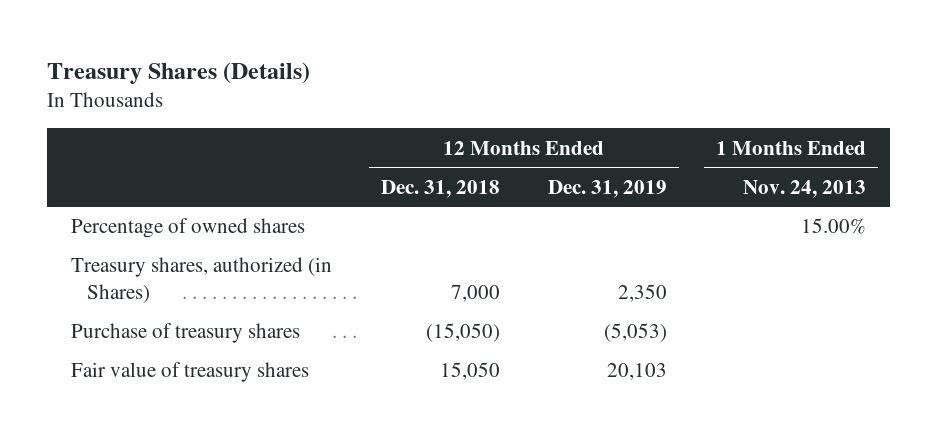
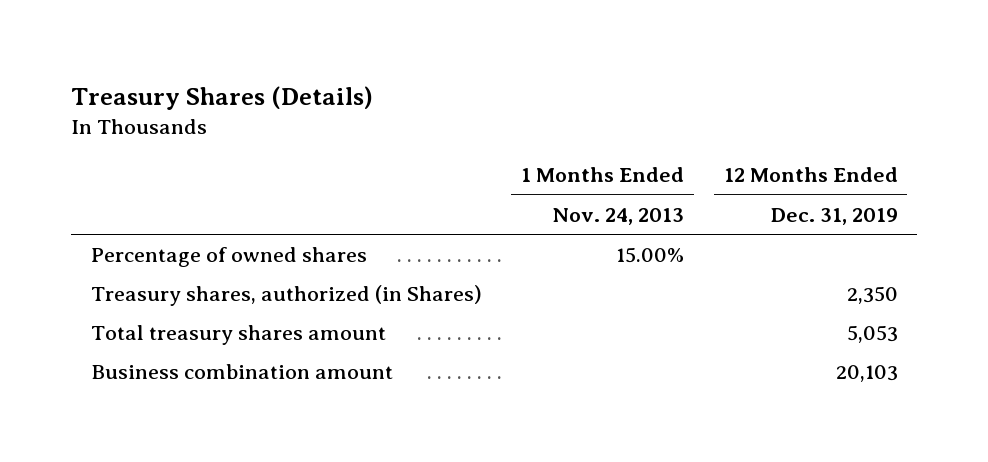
- | 12 Months Ended Dec. 31, 2018 | 12 Months Ended Dec. 31, 2019 | 1 Months Ended Nov. 24, 2013
+ | 1 Months Ended Nov. 24, 2013 | 12 Months Ended Dec. 31, 2019
- Purchase of treasury shares | (15,050) | (5,053) |
- Fair value of treasury shares | 15,050 | 20,103 |
+ Total treasury shares amount | | 5,053
+ Business combination amount | | 20,103

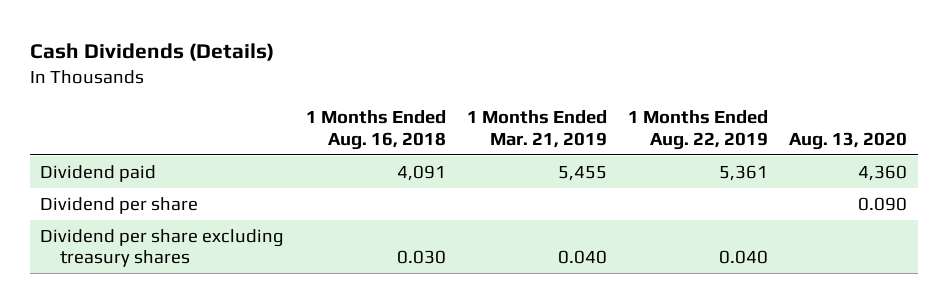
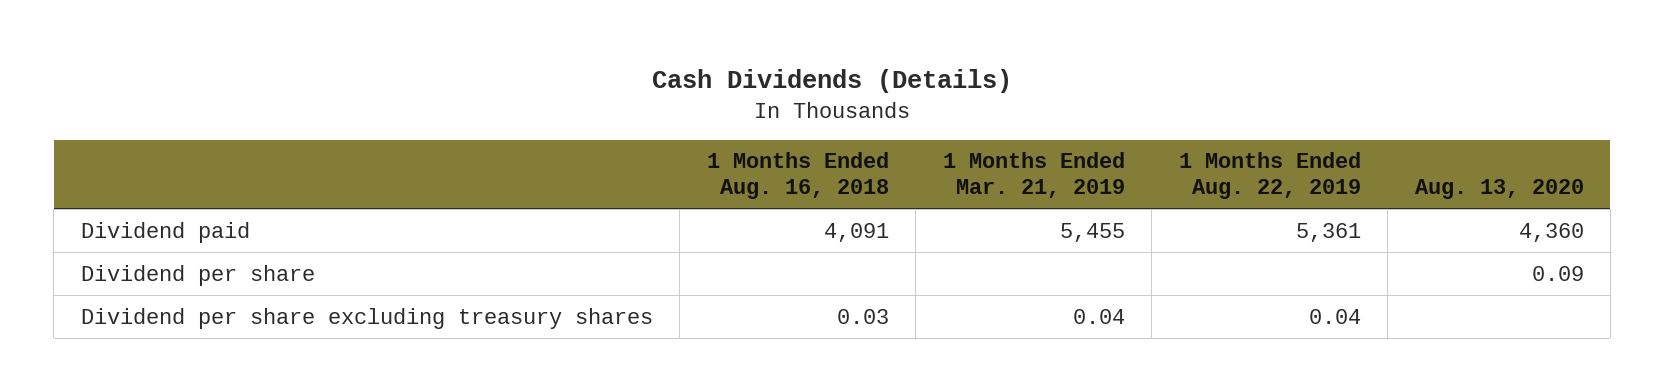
- Dividend per share | | | | 0.090
- Dividend per share excluding treasury shares | 0.030 | 0.040 | 0.040 |
+ Dividend per share | | | | 0.09
+ Dividend per share excluding treasury shares | 0.03 | 0.04 | 0.04 |

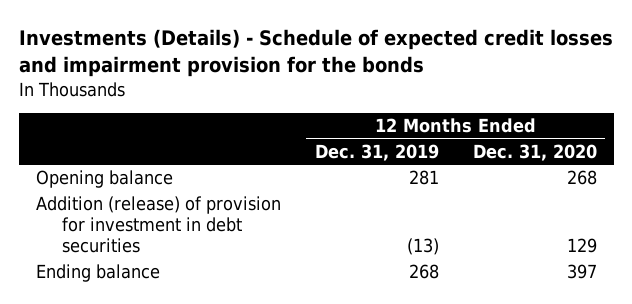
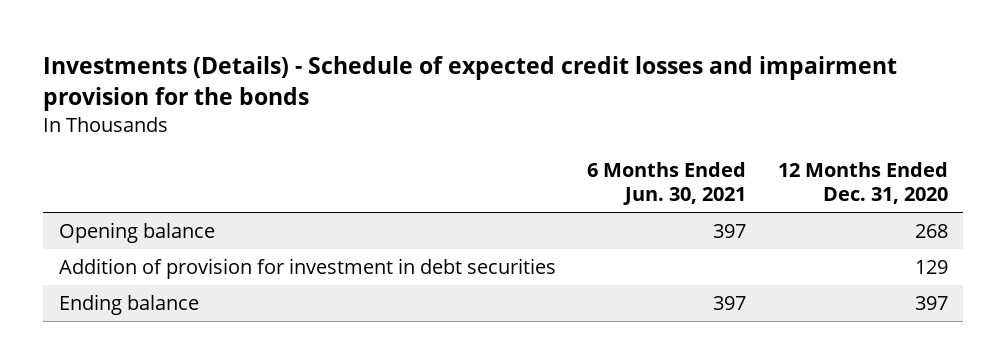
- | 12 Months Ended Dec. 31, 2019 | 12 Months Ended Dec. 31, 2020
+ | 6 Months Ended Jun. 30, 2021 | 12 Months Ended Dec. 31, 2020
- Addition (release) of provision for investment in debt securities | (13) | 129
+ Addition of provision for investment in debt securities | | 129

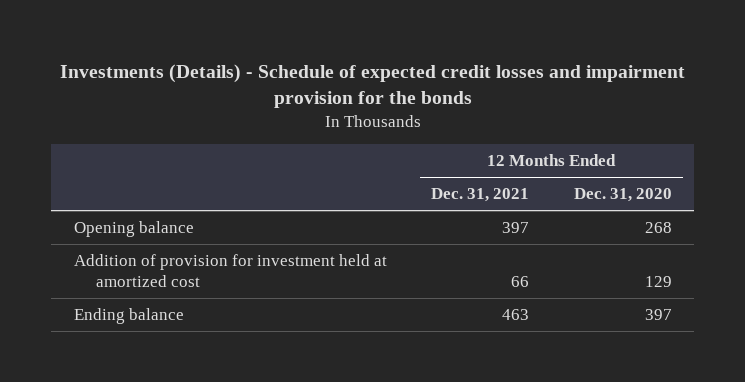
- | 6 Months Ended Jun. 30, 2021 | 12 Months Ended Dec. 31, 2020
+ | 12 Months Ended Dec. 31, 2021 | 12 Months Ended Dec. 31, 2020
- Addition of provision for investment in debt securities | | 129
+ Addition of provision for investment held at amortized cost | 66 | 129

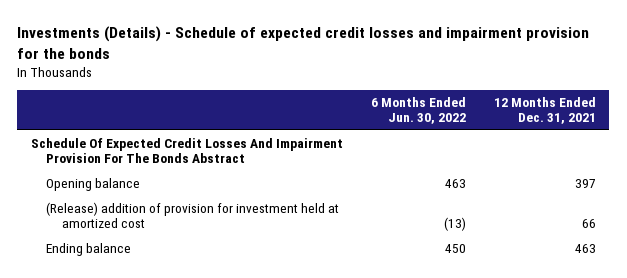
- | 12 Months Ended Dec. 31, 2021 | 12 Months Ended Dec. 31, 2020
+ | 6 Months Ended Jun. 30, 2022 | 12 Months Ended Dec. 31, 2021
+ Schedule Of Expected Credit Losses And Impairment Provision For The Bonds Abstract
- Addition of provision for investment held at amortized cost | 66 | 129
+ (Release) addition of provision for investment held at amortized cost | (13) | 66

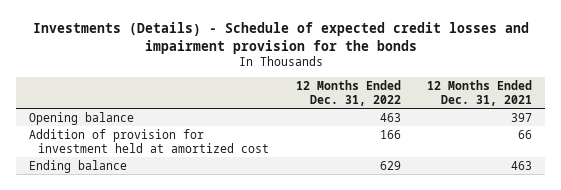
- | 6 Months Ended Jun. 30, 2022 | 12 Months Ended Dec. 31, 2021
+ | 12 Months Ended Dec. 31, 2022 | 12 Months Ended Dec. 31, 2021
- Schedule Of Expected Credit Losses And Impairment Provision For The Bonds Abstract
- (Release) addition of provision for investment held at amortized cost | (13) | 66
+ Addition of provision for investment held at amortized cost | 166 | 66

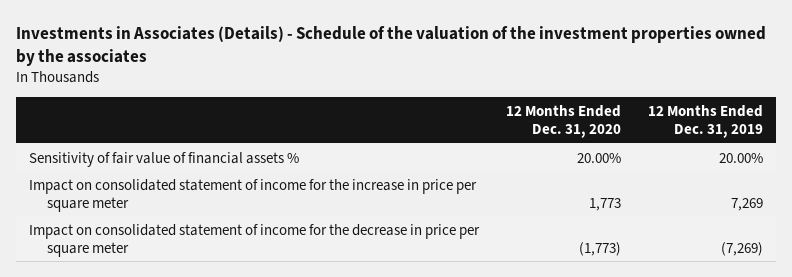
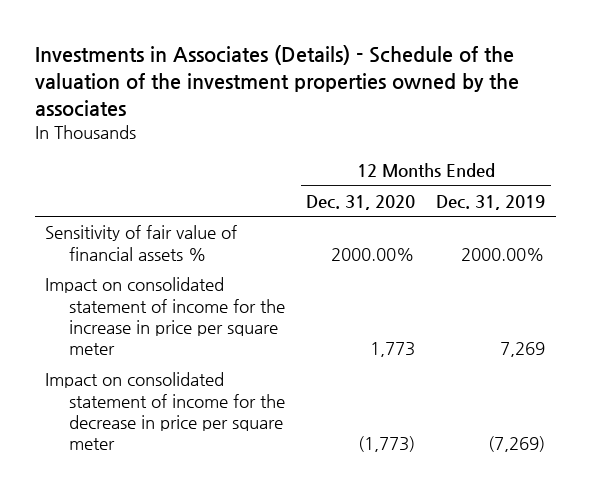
- Sensitivity of fair value of financial assets % | 20.00% | 20.00%
+ Sensitivity of fair value of financial assets % | 2000.00% | 2000.00%

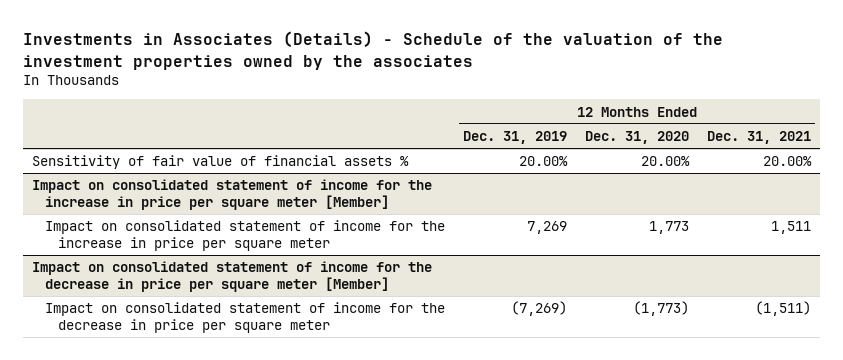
- | 12 Months Ended Dec. 31, 2020 | 12 Months Ended Dec. 31, 2019
+ | 12 Months Ended Dec. 31, 2019 | 12 Months Ended Dec. 31, 2020 | 12 Months Ended Dec. 31, 2021
- Sensitivity of fair value of financial assets % | 2000.00% | 2000.00%
+ Sensitivity of fair value of financial assets % | 20.00% | 20.00% | 20.00%
+ Impact on consolidated statement of income for the increase in price per square meter [Member]
+ Impact on consolidated statement of income for the decrease in price per square meter [Member]

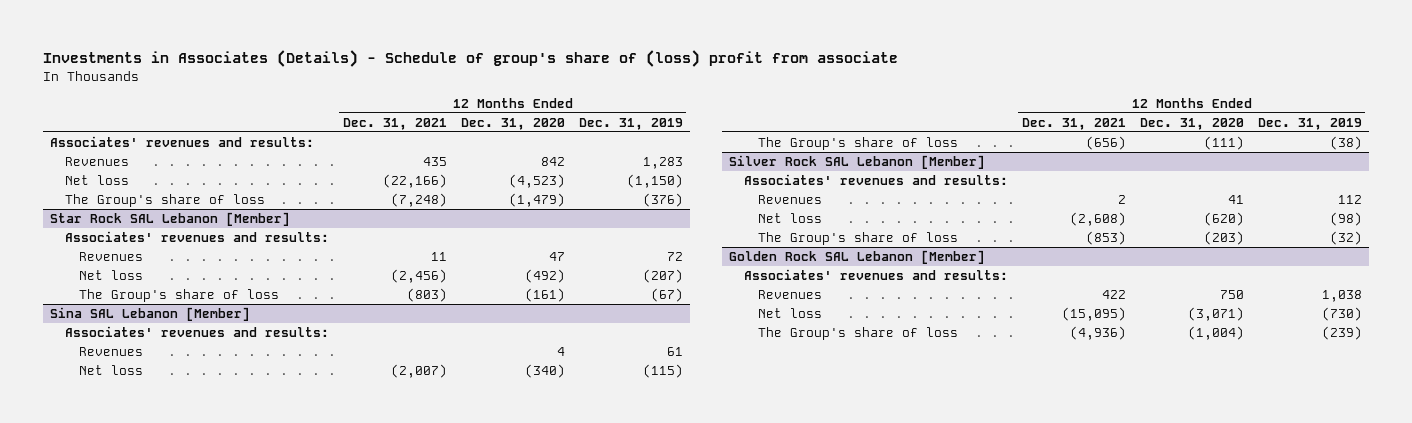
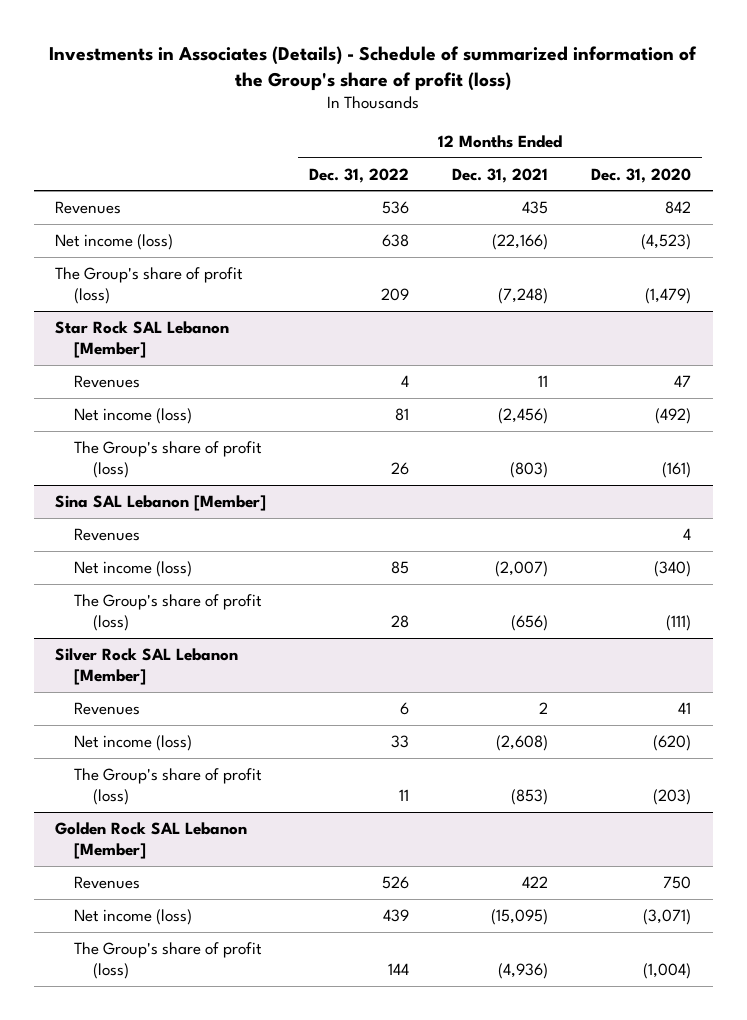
- Investments in Associates (Details) - Schedule of group's share of (loss) profit from associate
+ Investments in Associates (Details) - Schedule of summarized information of the Group's share of profit (loss)
- | 12 Months Ended Dec. 31, 2021 | 12 Months Ended Dec. 31, 2020 | 12 Months Ended Dec. 31, 2019
+ | 12 Months Ended Dec. 31, 2022 | 12 Months Ended Dec. 31, 2021 | 12 Months Ended Dec. 31, 2020
- Associates' revenues and results:
- Net loss | (22,166) | (4,523) | (1,150)
- The Group's share of loss | (7,248) | (1,479) | (376)
+ Net income (loss) | 638 | (22,166) | (4,523)
+ The Group's share of profit (loss) | 209 | (7,248) | (1,479)
@ Star Rock SAL Lebanon [Member]
- Associates' revenues and results:
- Net loss | (2,456) | (492) | (207)
- The Group's share of loss | (803) | (161) | (67)
+ Net income (loss) | 81 | (2,456) | (492)
+ The Group's share of profit (loss) | 26 | (803) | (161)
@ Sina SAL Lebanon [Member]
- Associates' revenues and results:
- Net loss | (2,007) | (340) | (115)
- The Group's share of loss | (656) | (111) | (38)
+ Net income (loss) | 85 | (2,007) | (340)
+ The Group's share of profit (loss) | 28 | (656) | (111)
@ Silver Rock SAL Lebanon [Member]
- Associates' revenues and results:
- Net loss | (2,608) | (620) | (98)
- The Group's share of loss | (853) | (203) | (32)
+ Net income (loss) | 33 | (2,608) | (620)
+ The Group's share of profit (loss) | 11 | (853) | (203)
@ Golden Rock SAL Lebanon [Member]
- Associates' revenues and results:
- Net loss | (15,095) | (3,071) | (730)
- The Group's share of loss | (4,936) | (1,004) | (239)
+ Net income (loss) | 439 | (15,095) | (3,071)
+ The Group's share of profit (loss) | 144 | (4,936) | (1,004)

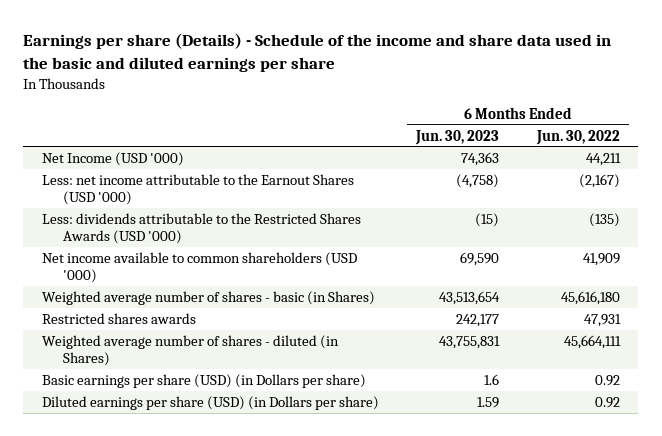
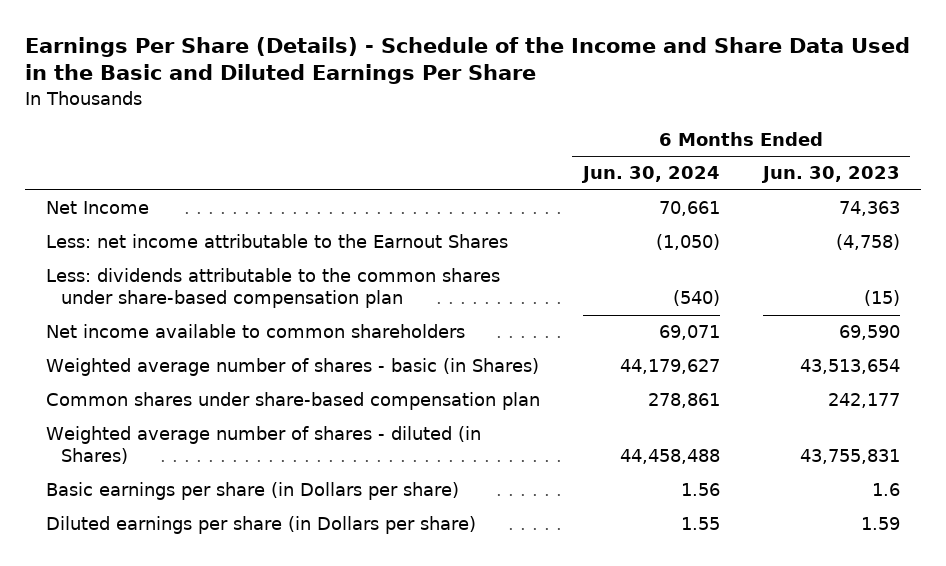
- Earnings per share (Details) - Schedule of the income and share data used in the basic and diluted earnings per share
+ Earnings Per Share (Details) - Schedule of the Income and Share Data Used in the Basic and Diluted Earnings Per Share
- | 6 Months Ended Jun. 30, 2023 | 6 Months Ended Jun. 30, 2022
+ | 6 Months Ended Jun. 30, 2024 | 6 Months Ended Jun. 30, 2023
- Net Income (USD '000) | 74,363 | 44,211
- Less: net income attributable to the Earnout Shares (USD '000) | (4,758) | (2,167)
- Less: dividends attributable to the Restricted Shares Awards (USD '000) | (15) | (135)
- Net income available to common shareholders (USD '000) | 69,590 | 41,909
+ Net Income | 70,661 | 74,363
+ Less: net income attributable to the Earnout Shares | (1,050) | (4,758)
+ Less: dividends attributable to the common shares under share-based compensation plan | (540) | (15)
+ Net income available to common shareholders | 69,071 | 69,590
- Restricted shares awards | 242,177 | 47,931
+ Common shares under share-based compensation plan | 278,861 | 242,177
- Basic earnings per share (USD) (in Dollars per share) | 1.6 | 0.92
- Diluted earnings per share (USD) (in Dollars per share) | 1.59 | 0.92
+ Basic earnings per share (in Dollars per share) | 1.56 | 1.6
+ Diluted earnings per share (in Dollars per share) | 1.55 | 1.59

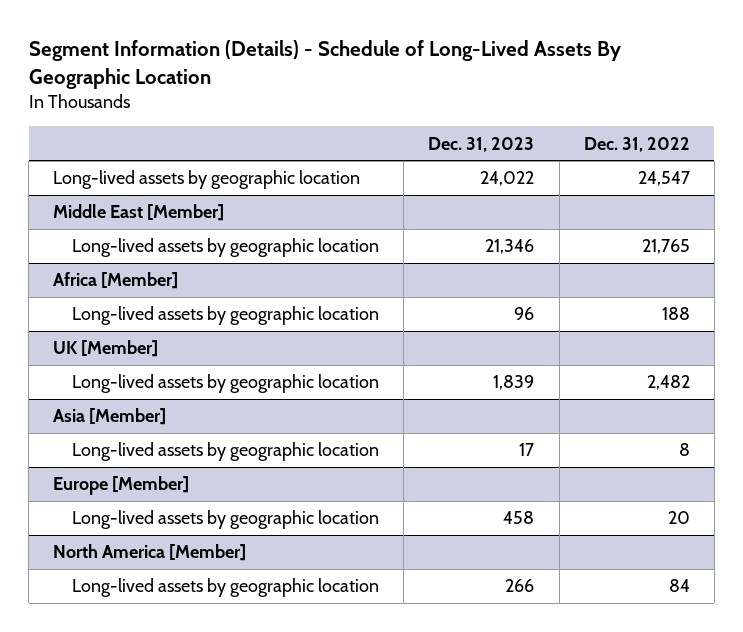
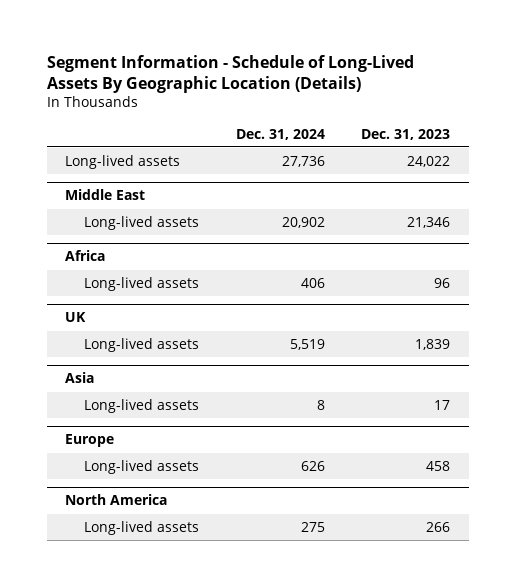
- Segment Information (Details) - Schedule of Long-Lived Assets By Geographic Location
+ Segment Information - Schedule of Long-Lived Assets By Geographic Location (Details)
- | Dec. 31, 2023 | Dec. 31, 2022
+ | Dec. 31, 2024 | Dec. 31, 2023
- Long-lived assets by geographic location | 24,022 | 24,547
- Middle East [Member]
- Long-lived assets by geographic location | 21,346 | 21,765
- Africa [Member]
- Long-lived assets by geographic location | 96 | 188
- UK [Member]
- Long-lived assets by geographic location | 1,839 | 2,482
- Asia [Member]
- Long-lived assets by geographic location | 17 | 8
- Europe [Member]
- Long-lived assets by geographic location | 458 | 20
- North America [Member]
- Long-lived assets by geographic location | 266 | 84
+ Long-lived assets | 27,736 | 24,022
+ Middle East
+ Long-lived assets | 20,902 | 21,346
+ Africa
+ Long-lived assets | 406 | 96
+ UK
+ Long-lived assets | 5,519 | 1,839
+ Asia
+ Long-lived assets | 8 | 17
+ Europe
+ Long-lived assets | 626 | 458
+ North America
+ Long-lived assets | 275 | 266

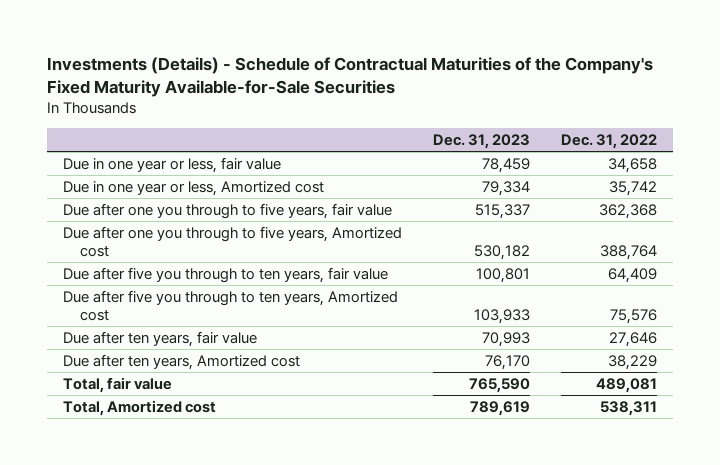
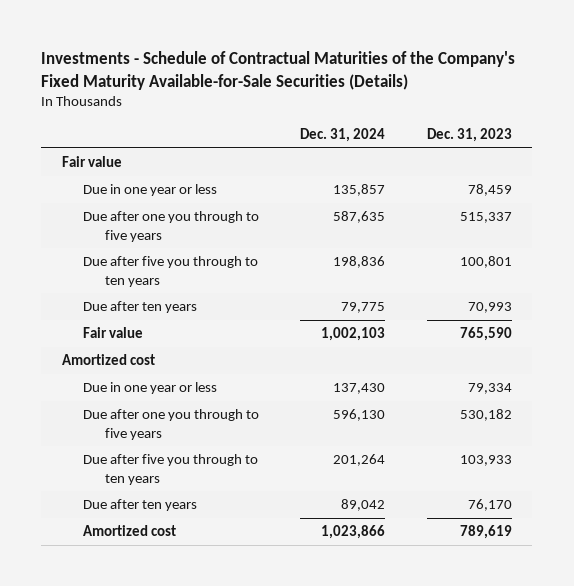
- Investments (Details) - Schedule of Contractual Maturities of the Company's Fixed Maturity Available-for-Sale Securities
+ Investments - Schedule of Contractual Maturities of the Company's Fixed Maturity Available-for-Sale Securities (Details)
- | Dec. 31, 2023 | Dec. 31, 2022
+ | Dec. 31, 2024 | Dec. 31, 2023
- Due in one year or less, fair value | 78,459 | 34,658
- Due in one year or less, Amortized cost | 79,334 | 35,742
- Due after one you through to five years, fair value | 515,337 | 362,368
- Due after one you through to five years, Amortized cost | 530,182 | 388,764
- Due after five you through to ten years, fair value | 100,801 | 64,409
- Due after five you through to ten years, Amortized cost | 103,933 | 75,576
- Due after ten years, fair value | 70,993 | 27,646
- Due after ten years, Amortized cost | 76,170 | 38,229
- Total, fair value | 765,590 | 489,081
- Total, Amortized cost | 789,619 | 538,311
+ Fair value
+ Due in one year or less | 135,857 | 78,459
+ Due after one you through to five years | 587,635 | 515,337
+ Due after five you through to ten years | 198,836 | 100,801
+ Due after ten years | 79,775 | 70,993
+ Fair value | 1,002,103 | 765,590
+ Amortized cost
+ Due in one year or less | 137,430 | 79,334
+ Due after one you through to five years | 596,130 | 530,182
+ Due after five you through to ten years | 201,264 | 103,933
+ Due after ten years | 89,042 | 76,170
+ Amortized cost | 1,023,866 | 789,619

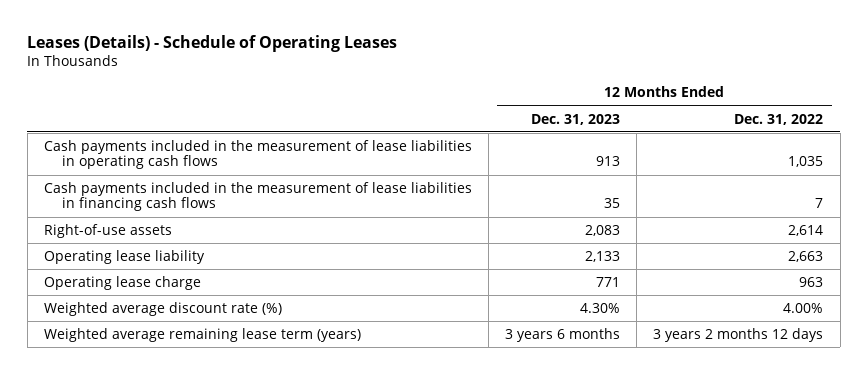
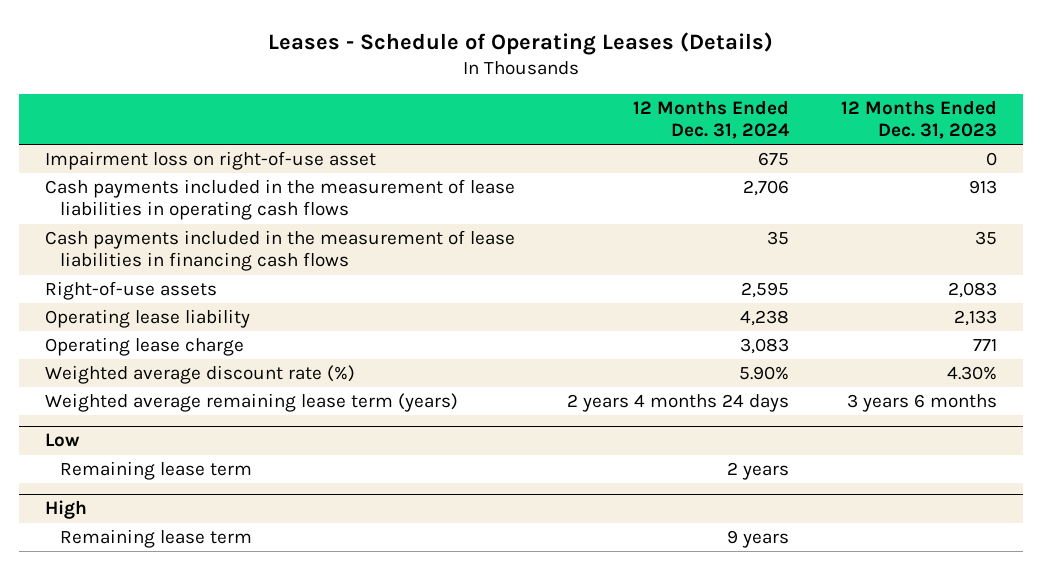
- Leases (Details) - Schedule of Operating Leases
+ Leases - Schedule of Operating Leases (Details)
- | 12 Months Ended Dec. 31, 2023 | 12 Months Ended Dec. 31, 2022
+ | 12 Months Ended Dec. 31, 2024 | 12 Months Ended Dec. 31, 2023
+ Impairment loss on right-of-use asset | 675 | 0
+ Low
+ Remaining lease term | 2 years |
+ High
+ Remaining lease term | 9 years |

